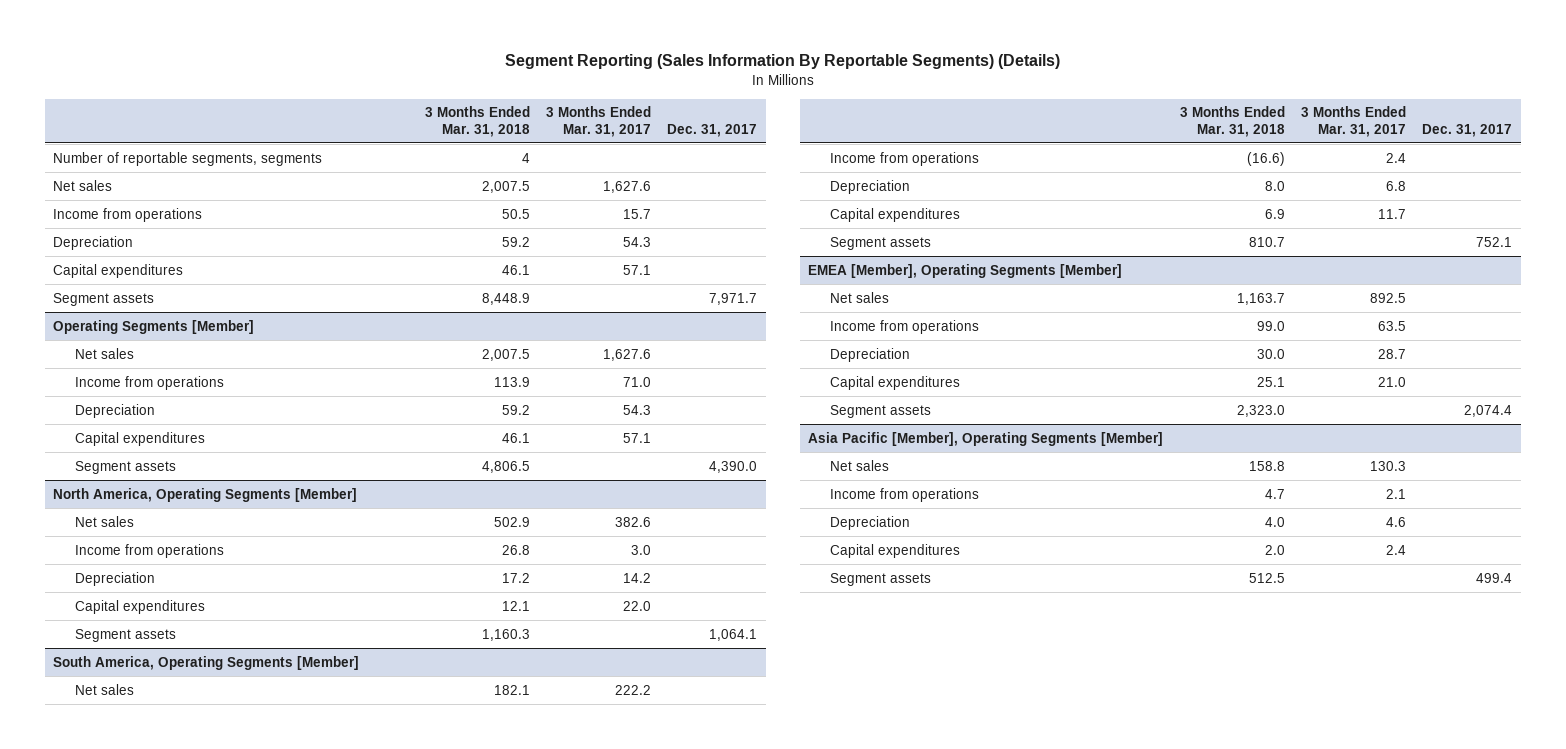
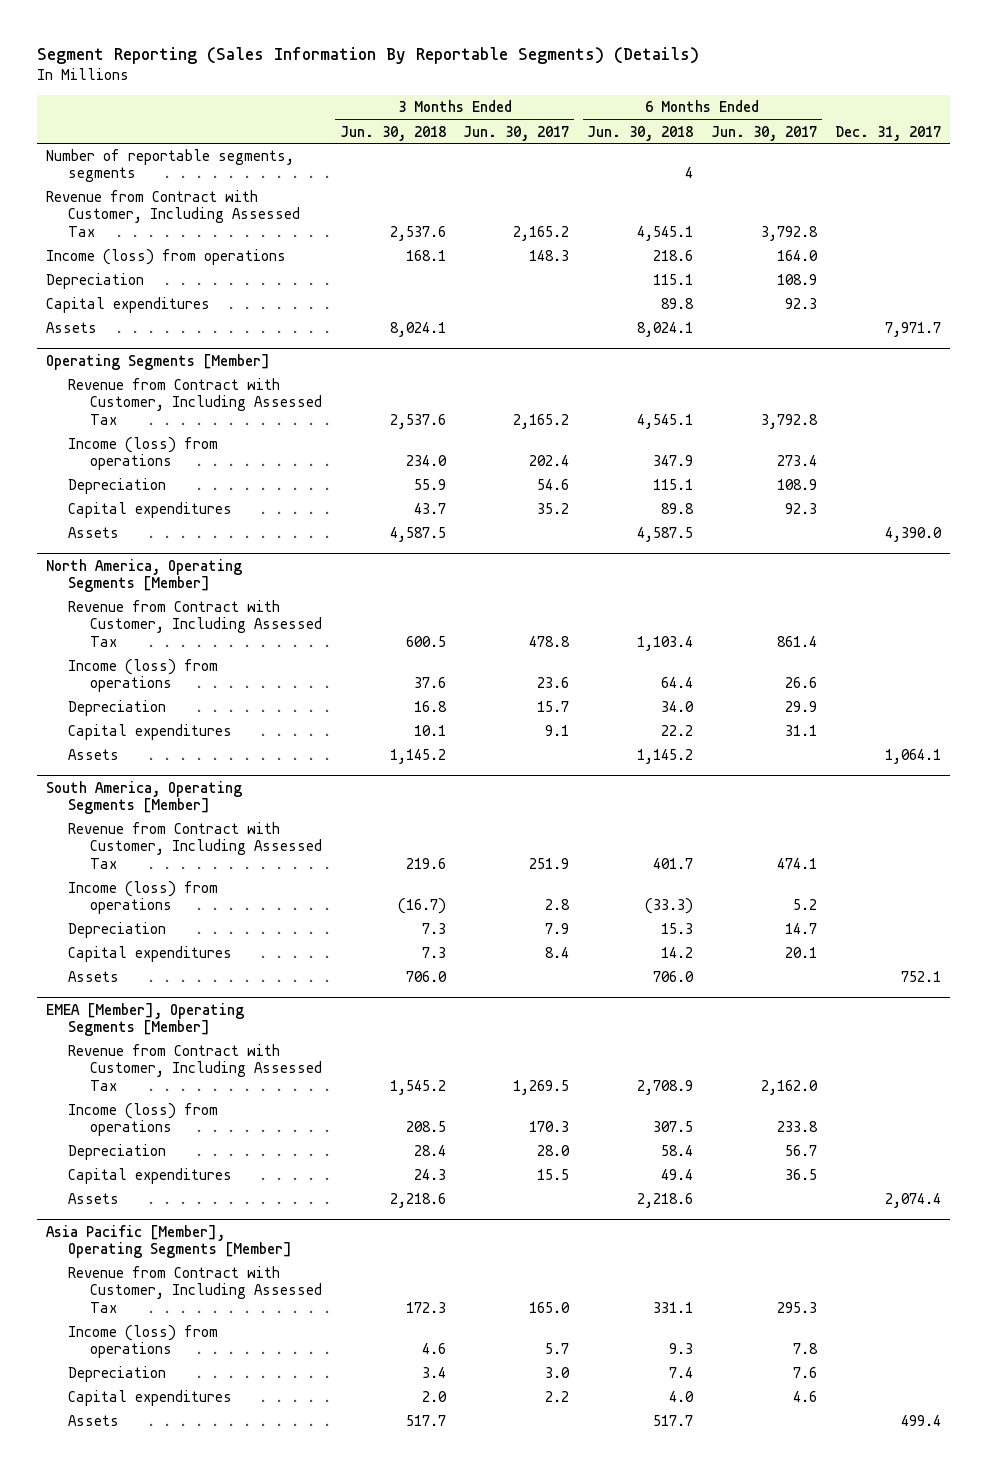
- | 3 Months Ended Mar. 31, 2018 | 3 Months Ended Mar. 31, 2017 | Dec. 31, 2017
+ | 3 Months Ended Jun. 30, 2018 | 3 Months Ended Jun. 30, 2017 | 6 Months Ended Jun. 30, 2018 | 6 Months Ended Jun. 30, 2017 | Dec. 31, 2017
- Net sales | 2,007.5 | 1,627.6 |
- Income from operations | 50.5 | 15.7 |
+ Revenue from Contract with Customer, Including Assessed Tax | 2,537.6 | 2,165.2 | 4,545.1 | 3,792.8 |
+ Income (loss) from operations | 168.1 | 148.3 | 218.6 | 164.0 |
- Segment assets | 8,448.9 | | 7,971.7
+ Assets | 8,024.1 | | 8,024.1 | | 7,971.7
@ Operating Segments [Member]
- Net sales | 2,007.5 | 1,627.6 |
- Income from operations | 113.9 | 71.0 |
+ Revenue from Contract with Customer, Including Assessed Tax | 2,537.6 | 2,165.2 | 4,545.1 | 3,792.8 |
+ Income (loss) from operations | 234.0 | 202.4 | 347.9 | 273.4 |
- Segment assets | 4,806.5 | | 4,390.0
+ Assets | 4,587.5 | | 4,587.5 | | 4,390.0
@ North America, Operating Segments [Member]
- Net sales | 502.9 | 382.6 |
- Income from operations | 26.8 | 3.0 |
+ Revenue from Contract with Customer, Including Assessed Tax | 600.5 | 478.8 | 1,103.4 | 861.4 |
+ Income (loss) from operations | 37.6 | 23.6 | 64.4 | 26.6 |
- Segment assets | 1,160.3 | | 1,064.1
+ Assets | 1,145.2 | | 1,145.2 | | 1,064.1
@ South America, Operating Segments [Member]
- Net sales | 182.1 | 222.2 |
- Income from operations | (16.6) | 2.4 |
+ Revenue from Contract with Customer, Including Assessed Tax | 219.6 | 251.9 | 401.7 | 474.1 |
+ Income (loss) from operations | (16.7) | 2.8 | (33.3) | 5.2 |
- Segment assets | 810.7 | | 752.1
+ Assets | 706.0 | | 706.0 | | 752.1
@ EMEA [Member], Operating Segments [Member]
- Net sales | 1,163.7 | 892.5 |
- Income from operations | 99.0 | 63.5 |
+ Revenue from Contract with Customer, Including Assessed Tax | 1,545.2 | 1,269.5 | 2,708.9 | 2,162.0 |
+ Income (loss) from operations | 208.5 | 170.3 | 307.5 | 233.8 |
- Segment assets | 2,323.0 | | 2,074.4
+ Assets | 2,218.6 | | 2,218.6 | | 2,074.4
@ Asia Pacific [Member], Operating Segments [Member]
- Net sales | 158.8 | 130.3 |
- Income from operations | 4.7 | 2.1 |
+ Revenue from Contract with Customer, Including Assessed Tax | 172.3 | 165.0 | 331.1 | 295.3 |
+ Income (loss) from operations | 4.6 | 5.7 | 9.3 | 7.8 |
- Segment assets | 512.5 | | 499.4
+ Assets | 517.7 | | 517.7 | | 499.4

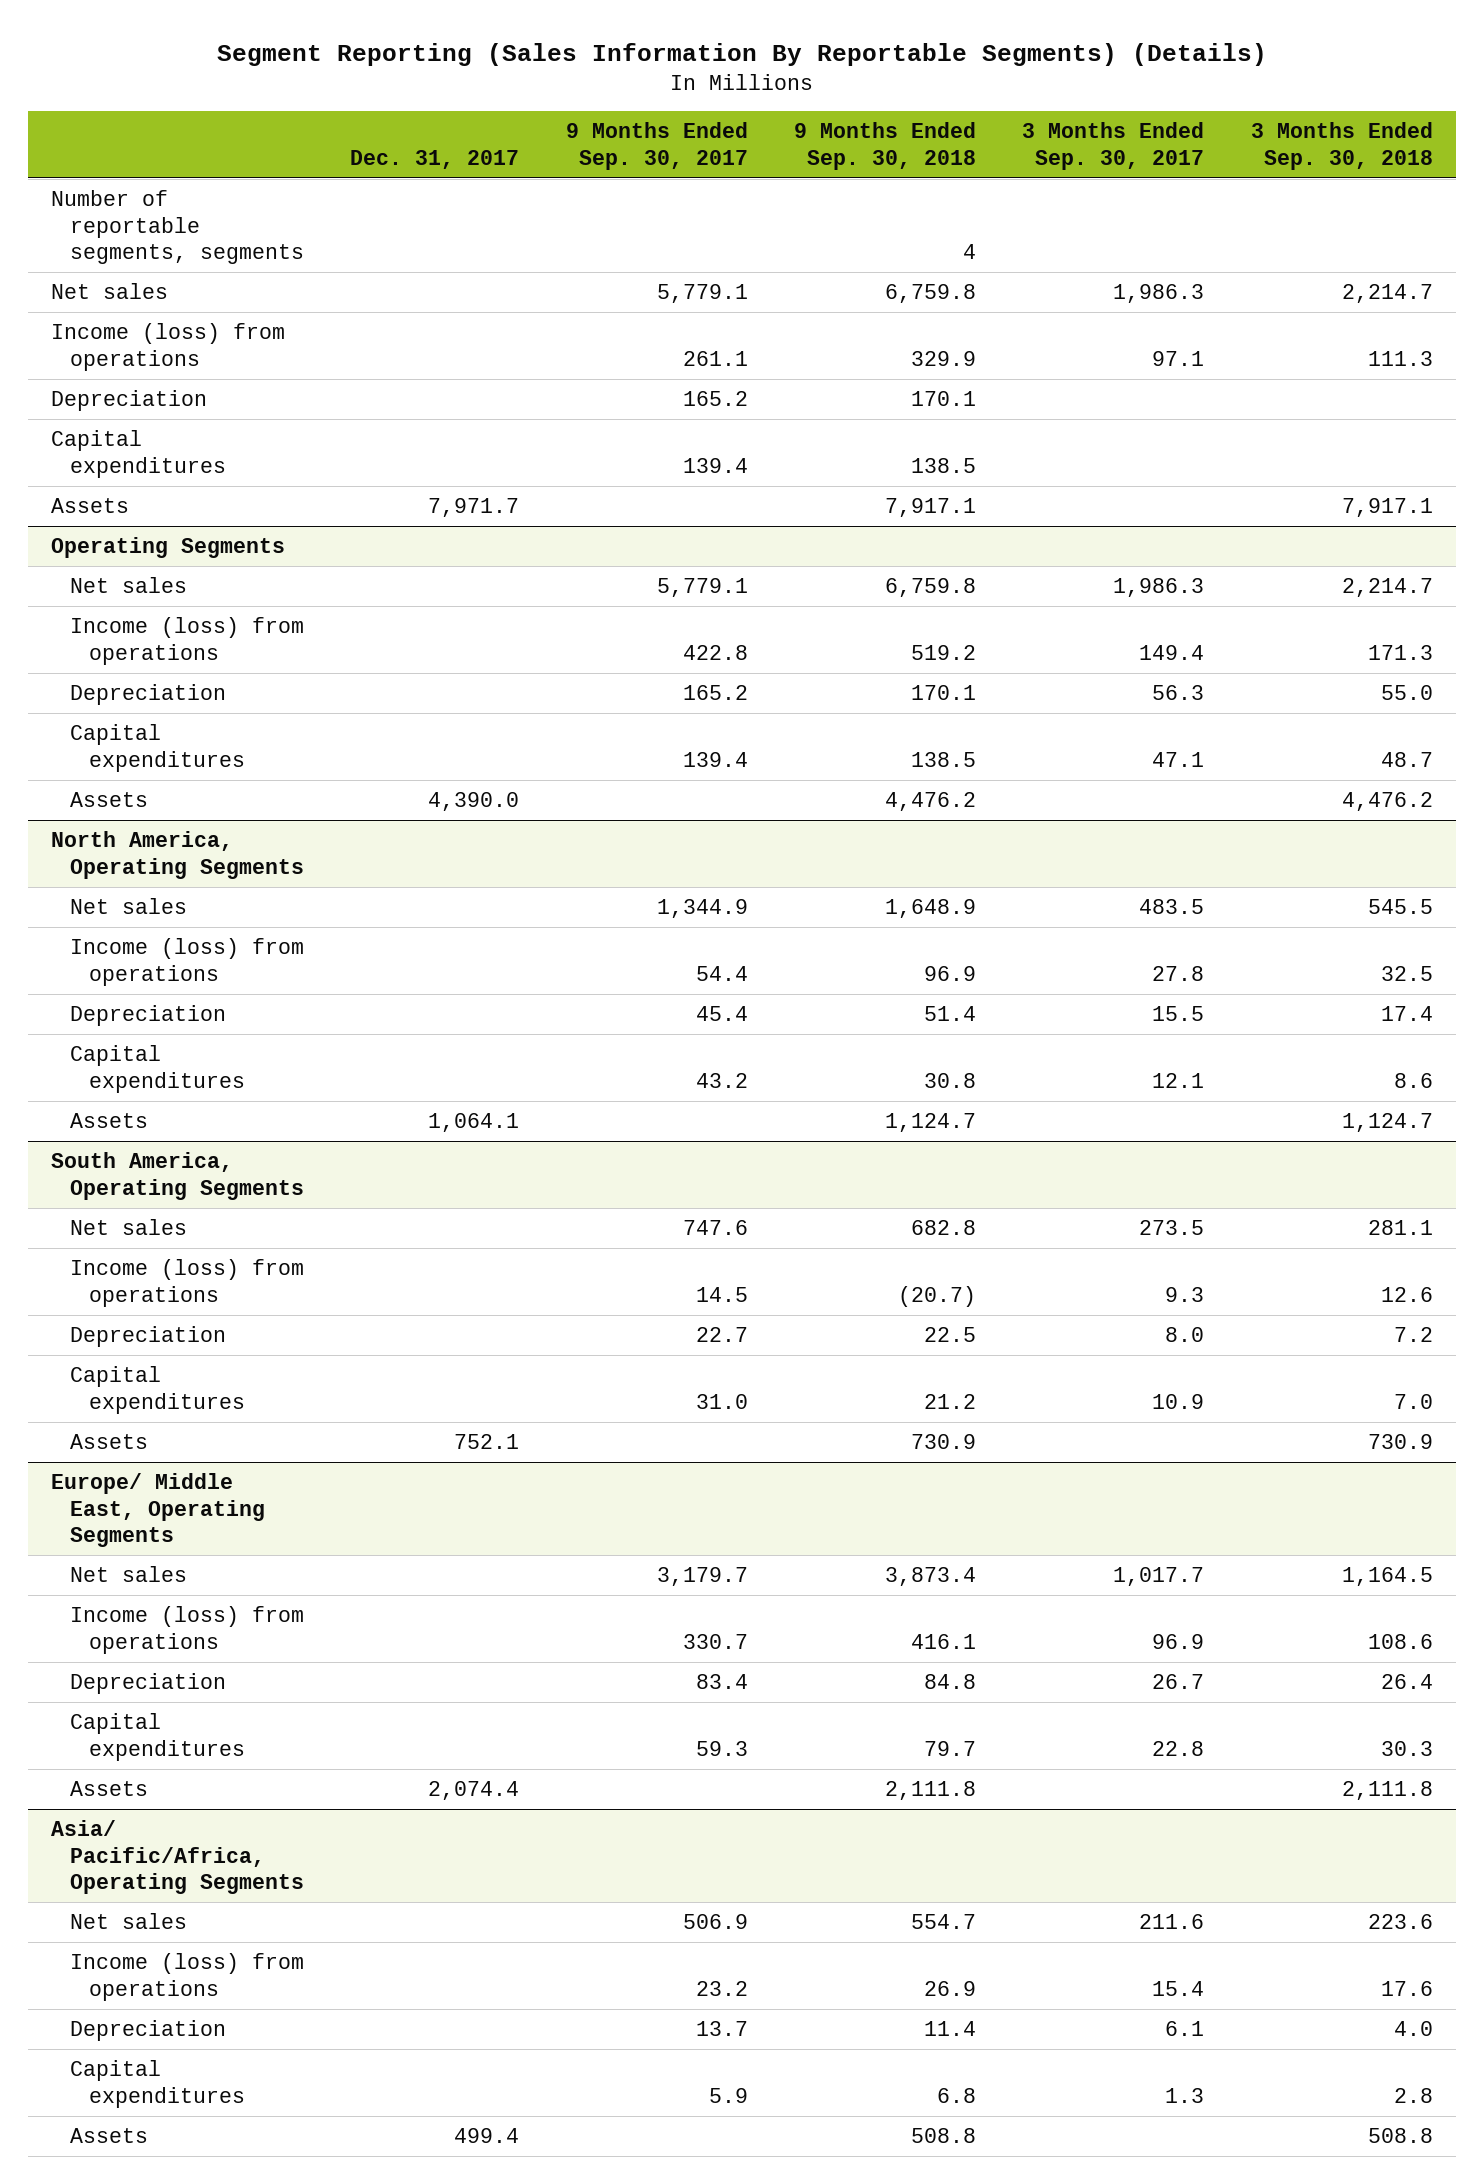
- | 3 Months Ended Jun. 30, 2018 | 3 Months Ended Jun. 30, 2017 | 6 Months Ended Jun. 30, 2018 | 6 Months Ended Jun. 30, 2017 | Dec. 31, 2017
+ | Dec. 31, 2017 | 9 Months Ended Sep. 30, 2017 | 9 Months Ended Sep. 30, 2018 | 3 Months Ended Sep. 30, 2017 | 3 Months Ended Sep. 30, 2018
- Revenue from Contract with Customer, Including Assessed Tax | 2,537.6 | 2,165.2 | 4,545.1 | 3,792.8 |
+ Net sales | | 5,779.1 | 6,759.8 | 1,986.3 | 2,214.7
- Operating Segments [Member]
- Revenue from Contract with Customer, Including Assessed Tax | 2,537.6 | 2,165.2 | 4,545.1 | 3,792.8 |
+ Operating Segments
+ Net sales | | 5,779.1 | 6,759.8 | 1,986.3 | 2,214.7
- North America, Operating Segments [Member]
- Revenue from Contract with Customer, Including Assessed Tax | 600.5 | 478.8 | 1,103.4 | 861.4 |
+ North America, Operating Segments
+ Net sales | | 1,344.9 | 1,648.9 | 483.5 | 545.5
- South America, Operating Segments [Member]
- Revenue from Contract with Customer, Including Assessed Tax | 219.6 | 251.9 | 401.7 | 474.1 |
+ South America, Operating Segments
+ Net sales | | 747.6 | 682.8 | 273.5 | 281.1
- EMEA [Member], Operating Segments [Member]
- Revenue from Contract with Customer, Including Assessed Tax | 1,545.2 | 1,269.5 | 2,708.9 | 2,162.0 |
+ Europe/ Middle East, Operating Segments
+ Net sales | | 3,179.7 | 3,873.4 | 1,017.7 | 1,164.5
- Asia Pacific [Member], Operating Segments [Member]
- Revenue from Contract with Customer, Including Assessed Tax | 172.3 | 165.0 | 331.1 | 295.3 |
+ Asia/ Pacific/Africa, Operating Segments
+ Net sales | | 506.9 | 554.7 | 211.6 | 223.6

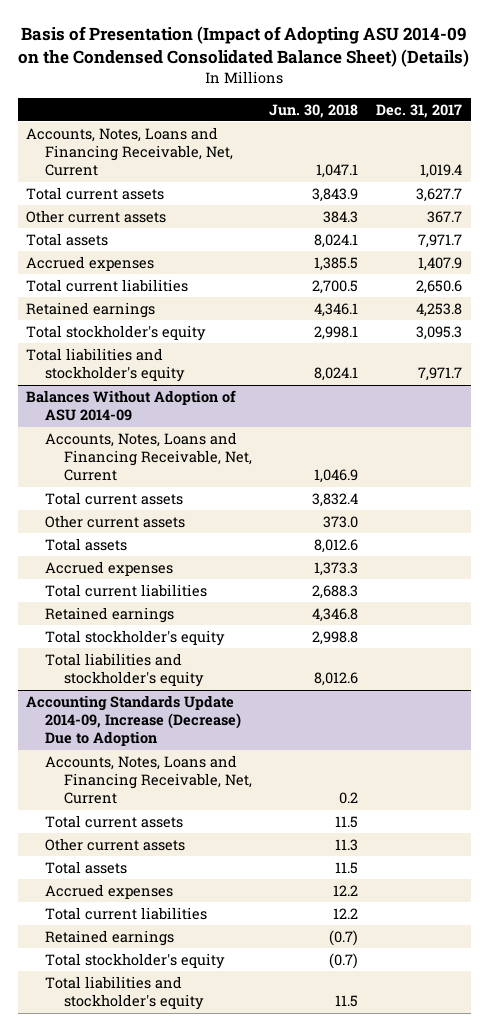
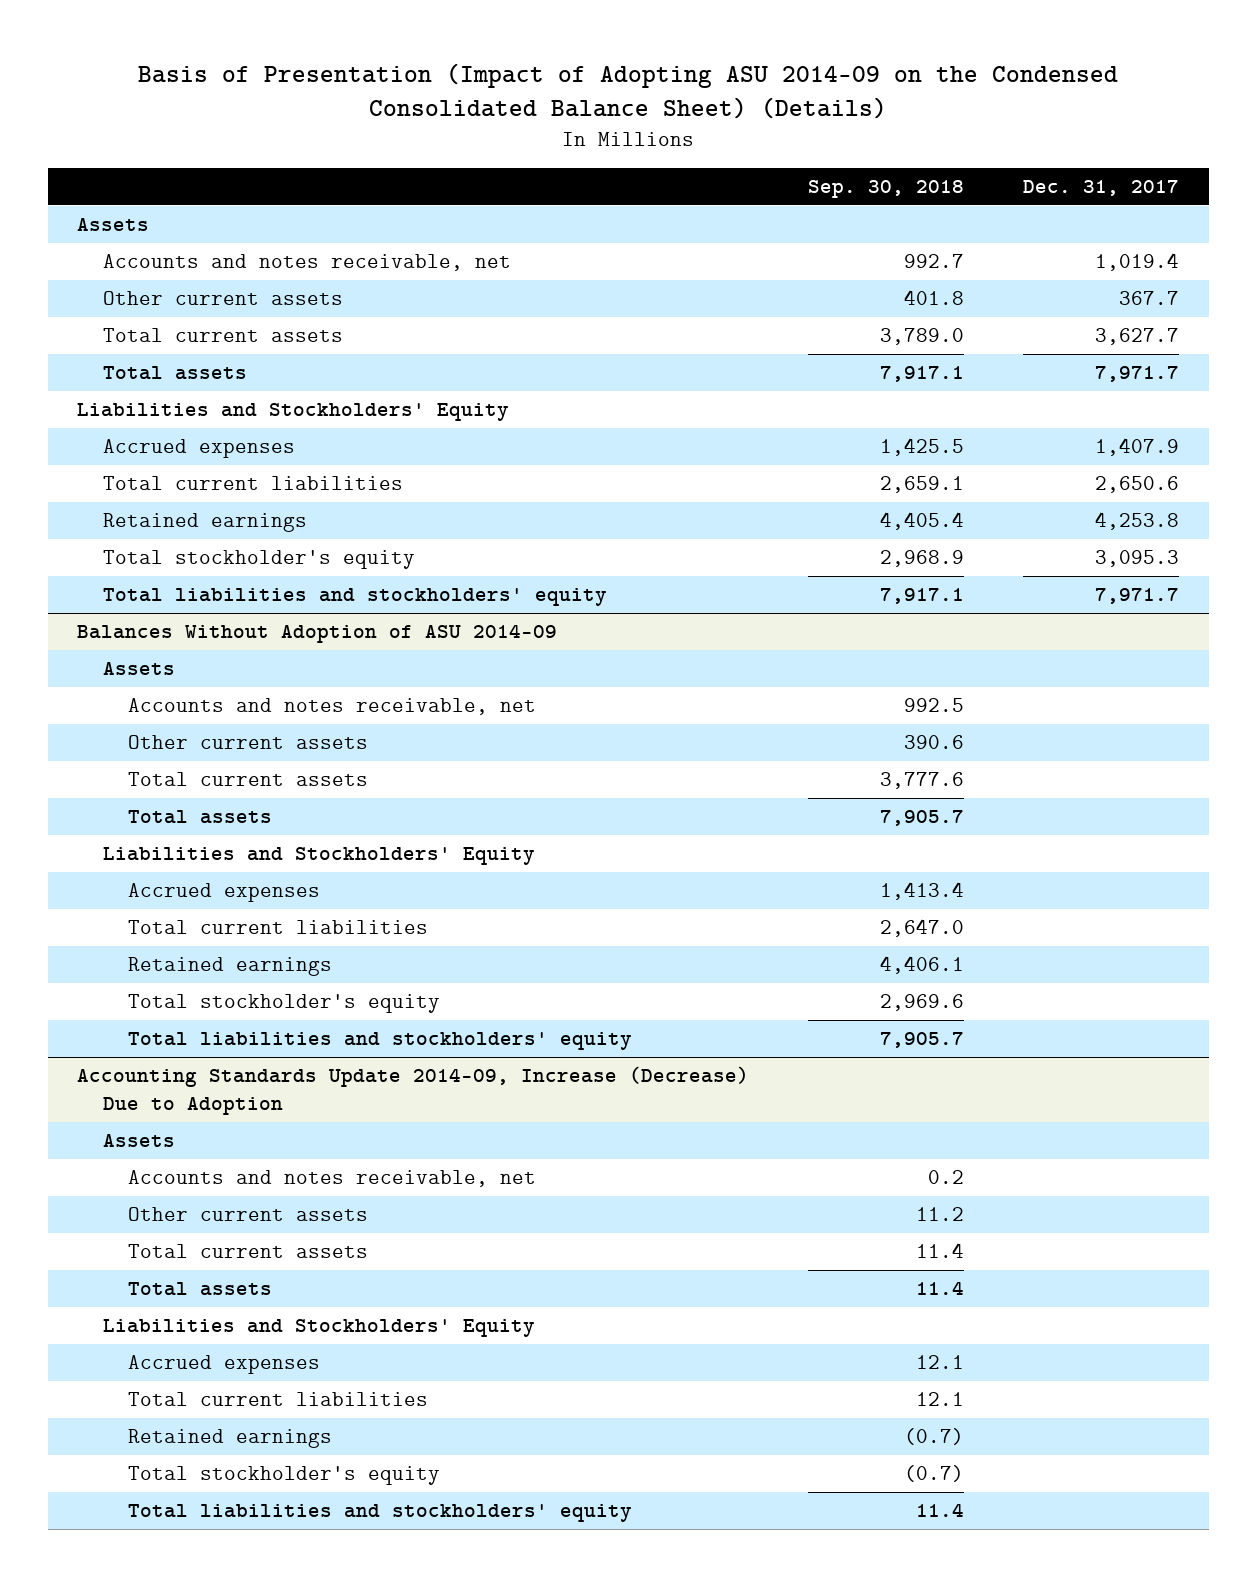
- | Jun. 30, 2018 | Dec. 31, 2017
+ | Sep. 30, 2018 | Dec. 31, 2017
- Accounts, Notes, Loans and Financing Receivable, Net, Current | 1,047.1 | 1,019.4
+ Assets
+ Accounts and notes receivable, net | 992.7 | 1,019.4
moved down: Total current assets | 3,789.0 | 3,627.7
+ Liabilities and Stockholders' Equity
- Total liabilities and stockholder's equity | 8,024.1 | 7,971.7
+ Total liabilities and stockholders' equity | 7,917.1 | 7,971.7
@ Balances Without Adoption of ASU 2014-09
- Accounts, Notes, Loans and Financing Receivable, Net, Current | 1,046.9 |
+ Assets
+ Accounts and notes receivable, net | 992.5 |
moved down: Total current assets | 3,777.6 |
+ Liabilities and Stockholders' Equity
- Total liabilities and stockholder's equity | 8,012.6 |
+ Total liabilities and stockholders' equity | 7,905.7 |
@ Accounting Standards Update 2014-09, Increase (Decrease) Due to Adoption
- Accounts, Notes, Loans and Financing Receivable, Net, Current | 0.2 |
+ Assets
+ Accounts and notes receivable, net | 0.2 |
moved down: Total current assets | 11.4 |
+ Liabilities and Stockholders' Equity
- Total liabilities and stockholder's equity | 11.5 |
+ Total liabilities and stockholders' equity | 11.4 |

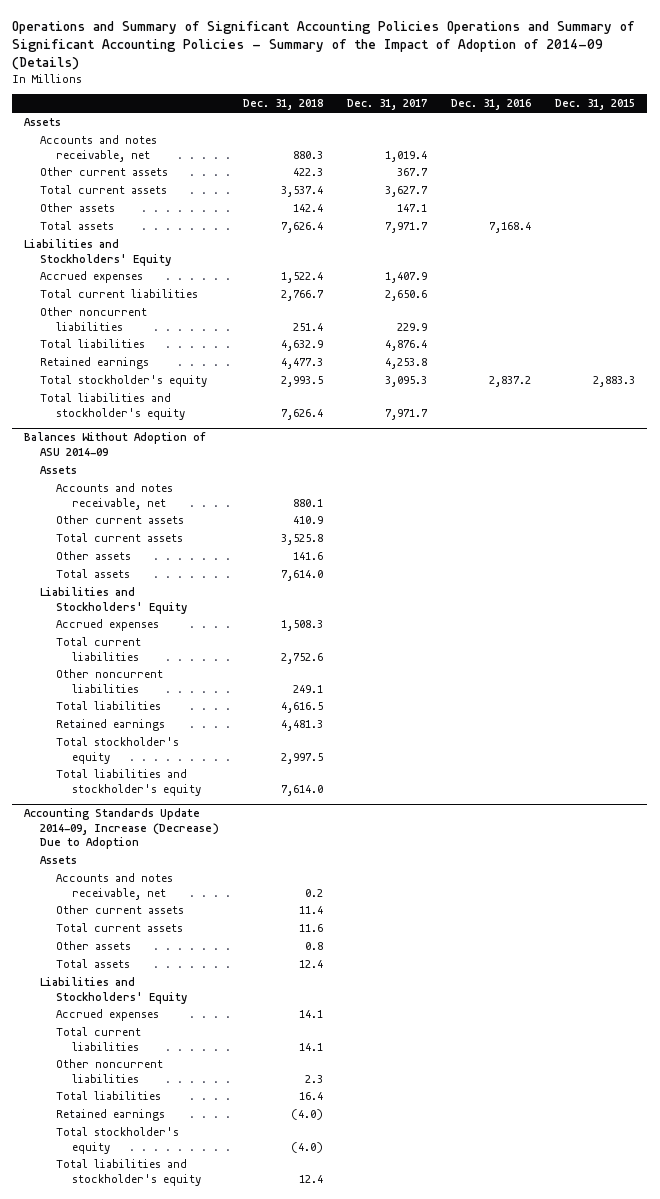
- Basis of Presentation (Impact of Adopting ASU 2014-09 on the Condensed Consolidated Balance Sheet) (Details)
+ Operations and Summary of Significant Accounting Policies Operations and Summary of Significant Accounting Policies - Summary of the Impact of Adoption of 2014-09 (Details)
- | Sep. 30, 2018 | Dec. 31, 2017
+ | Dec. 31, 2018 | Dec. 31, 2017 | Dec. 31, 2016 | Dec. 31, 2015
+ Other assets | 142.4 | 147.1 | |
+ Other noncurrent liabilities | 251.4 | 229.9 | |
+ Total liabilities | 4,632.9 | 4,876.4 | |
- Total liabilities and stockholders' equity | 7,917.1 | 7,971.7
+ Total liabilities and stockholder's equity | 7,626.4 | 7,971.7 | |
@ Balances Without Adoption of ASU 2014-09
+ Other assets | 141.6 | | |
+ Other noncurrent liabilities | 249.1 | | |
+ Total liabilities | 4,616.5 | | |
- Total liabilities and stockholders' equity | 7,905.7 |
+ Total liabilities and stockholder's equity | 7,614.0 | | |
@ Accounting Standards Update 2014-09, Increase (Decrease) Due to Adoption
+ Other assets | 0.8 | | |
+ Other noncurrent liabilities | 2.3 | | |
+ Total liabilities | 16.4 | | |
- Total liabilities and stockholders' equity | 11.4 |
+ Total liabilities and stockholder's equity | 12.4 | | |

